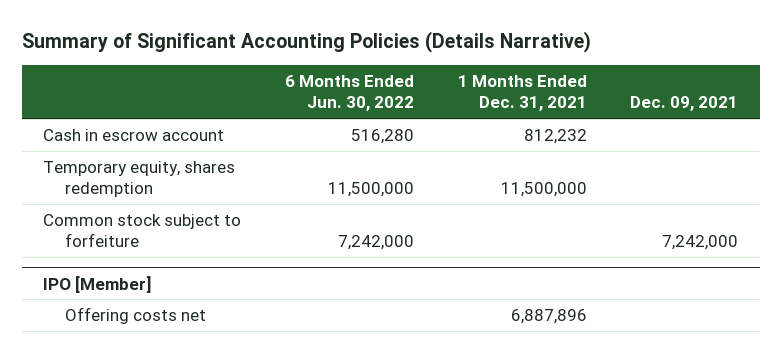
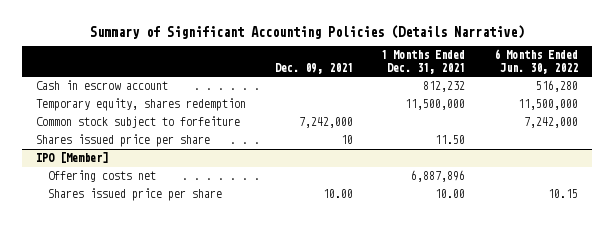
- | 6 Months Ended Jun. 30, 2022 | 1 Months Ended Dec. 31, 2021 | Dec. 09, 2021
+ | Dec. 09, 2021 | 1 Months Ended Dec. 31, 2021 | 6 Months Ended Jun. 30, 2022
+ Shares issued price per share | 10 | 11.50 |
@ IPO [Member]
+ Shares issued price per share | 10.00 | 10.00 | 10.15

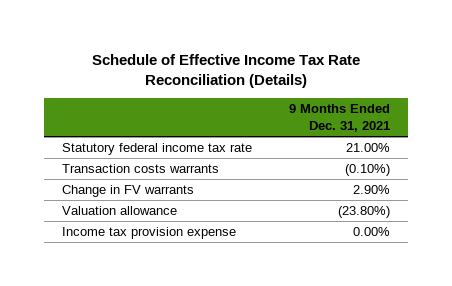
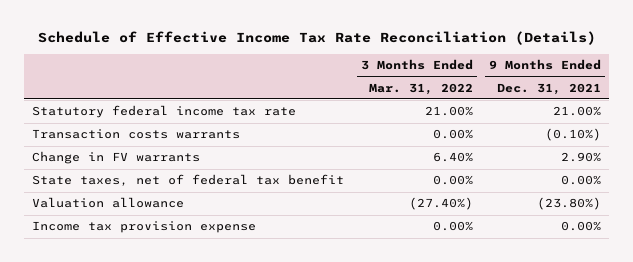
- | 9 Months Ended Dec. 31, 2021
+ | 3 Months Ended Mar. 31, 2022 | 9 Months Ended Dec. 31, 2021
+ State taxes, net of federal tax benefit | 0.00% | 0.00%

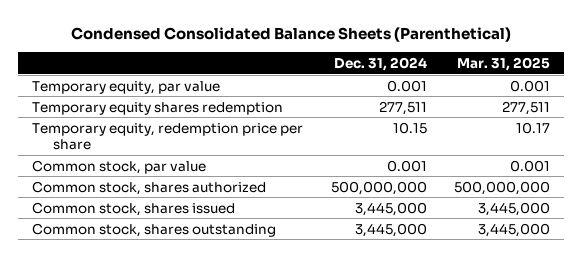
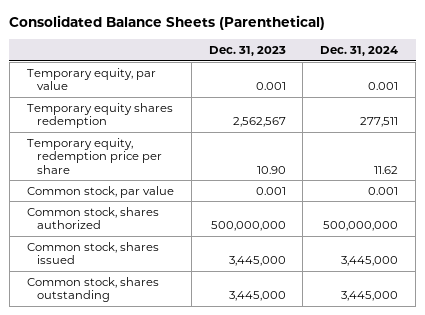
- Condensed Consolidated Balance Sheets (Parenthetical)
+ Consolidated Balance Sheets (Parenthetical)
- | Dec. 31, 2024 | Mar. 31, 2025
+ | Dec. 31, 2023 | Dec. 31, 2024
- Temporary equity, redemption price per share | 10.15 | 10.17
+ Temporary equity, redemption price per share | 10.90 | 11.62

